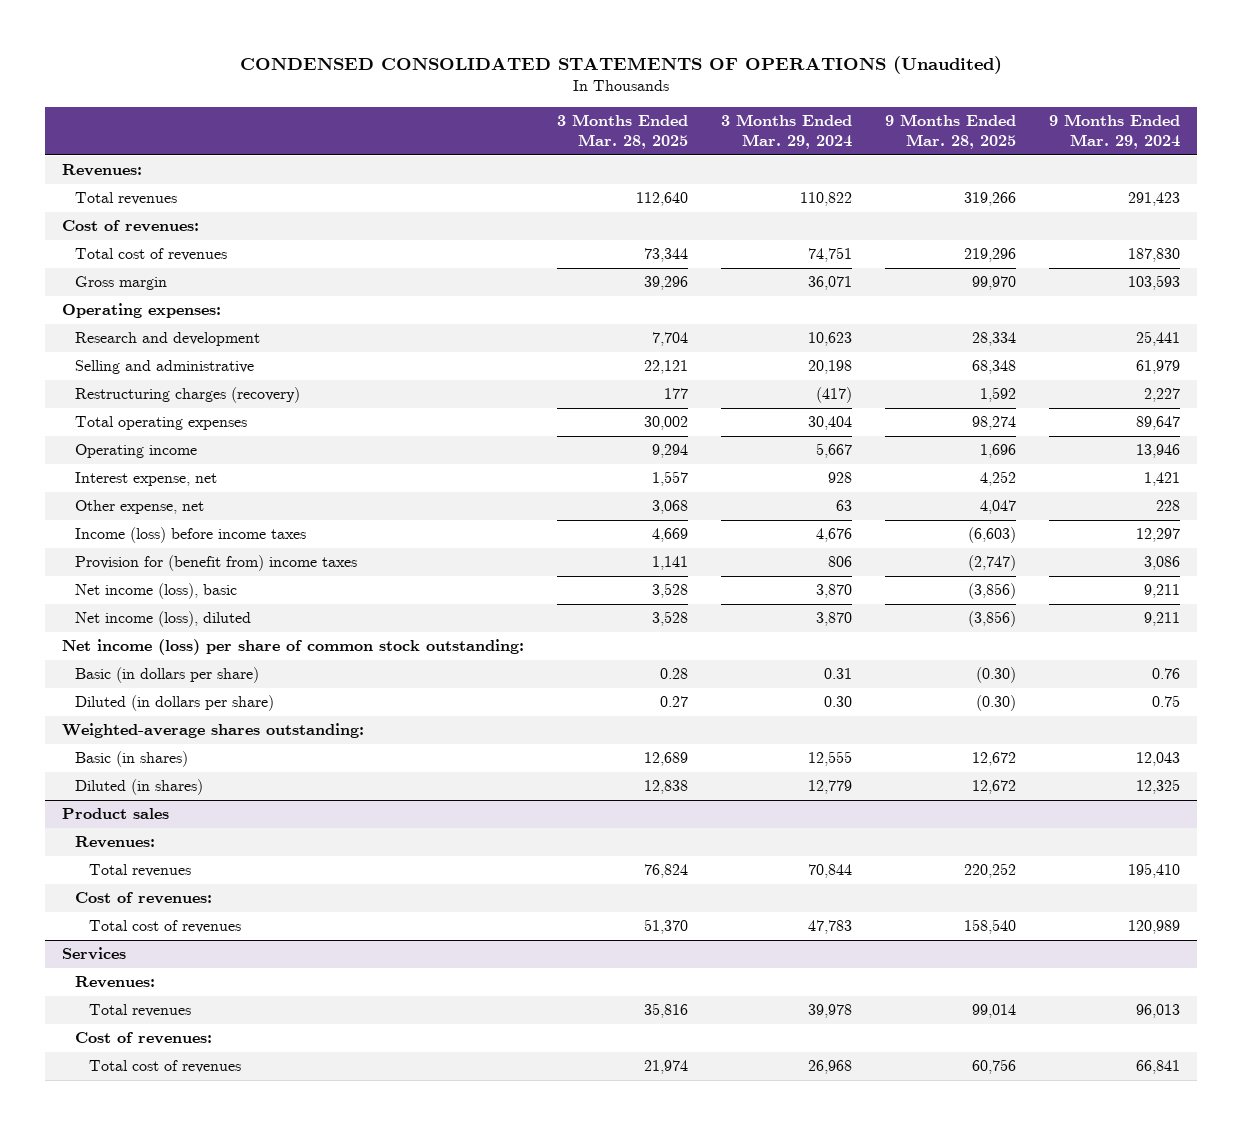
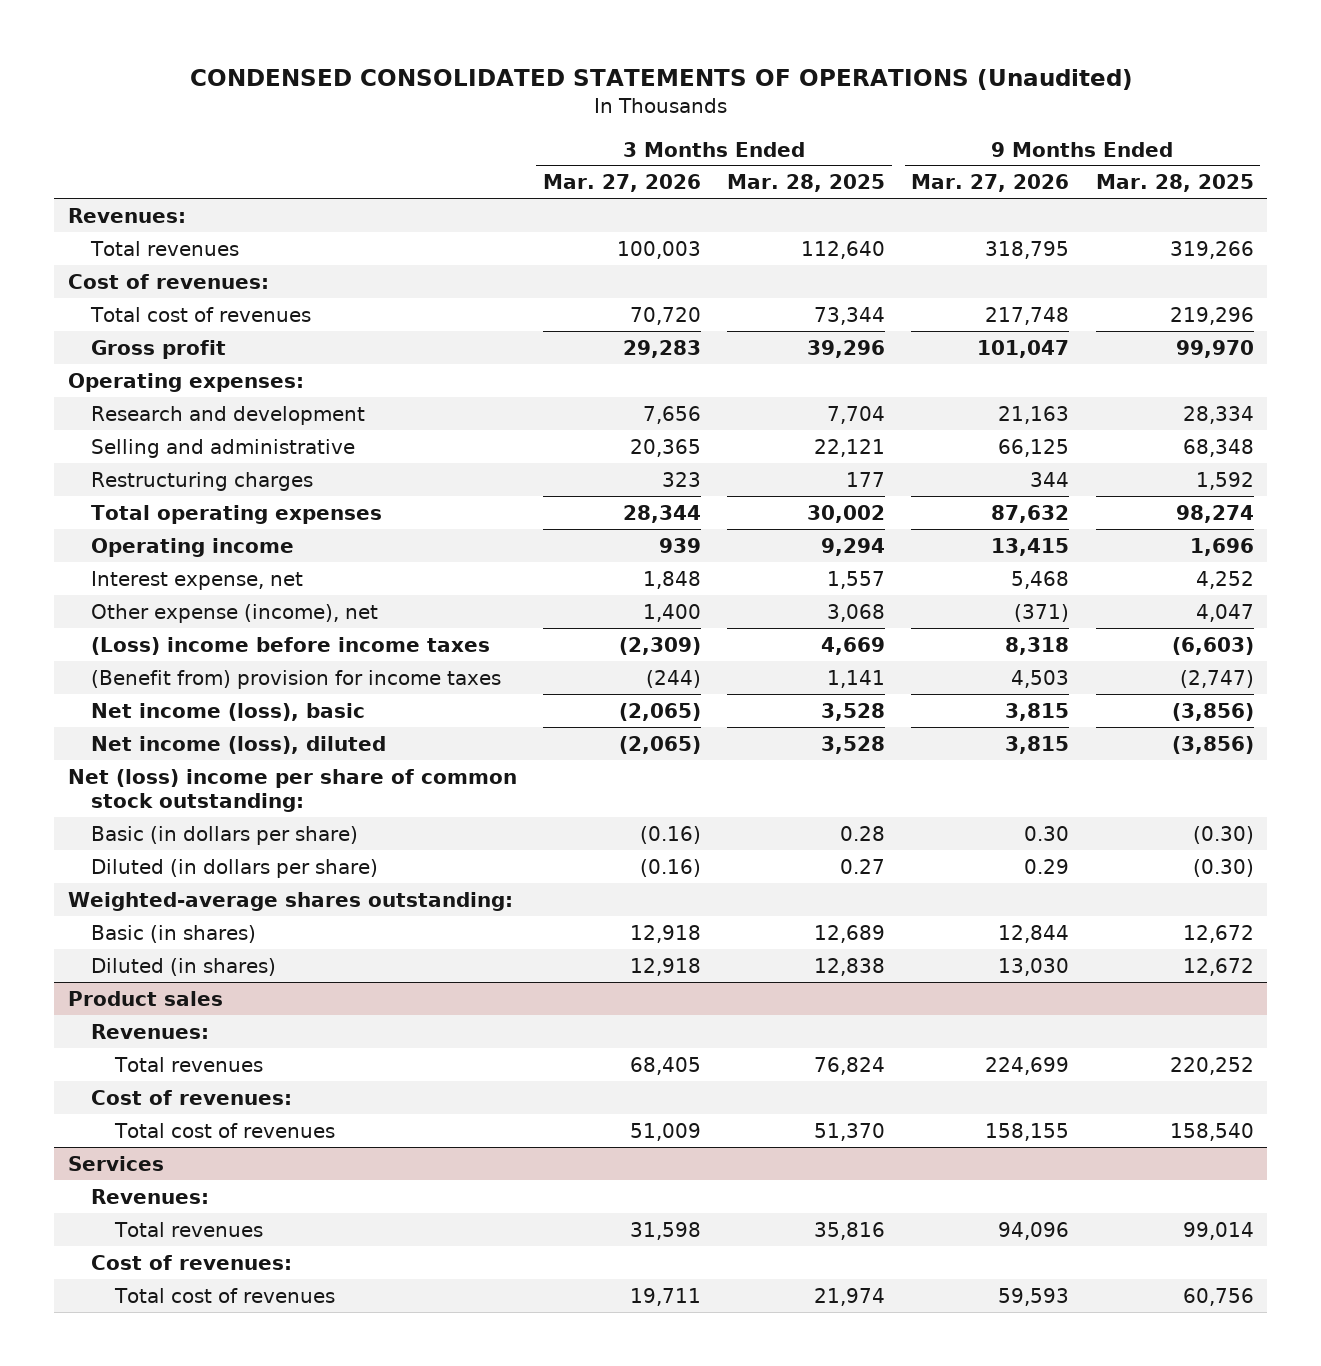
- | 3 Months Ended Mar. 28, 2025 | 3 Months Ended Mar. 29, 2024 | 9 Months Ended Mar. 28, 2025 | 9 Months Ended Mar. 29, 2024
+ | 3 Months Ended Mar. 27, 2026 | 3 Months Ended Mar. 28, 2025 | 9 Months Ended Mar. 27, 2026 | 9 Months Ended Mar. 28, 2025
- Gross margin | 39,296 | 36,071 | 99,970 | 103,593
+ Gross profit | 29,283 | 39,296 | 101,047 | 99,970
- Restructuring charges (recovery) | 177 | (417) | 1,592 | 2,227
+ Restructuring charges | 323 | 177 | 344 | 1,592
- Other expense, net | 3,068 | 63 | 4,047 | 228
- Income (loss) before income taxes | 4,669 | 4,676 | (6,603) | 12,297
- Provision for (benefit from) income taxes | 1,141 | 806 | (2,747) | 3,086
+ Other expense (income), net | 1,400 | 3,068 | (371) | 4,047
+ (Loss) income before income taxes | (2,309) | 4,669 | 8,318 | (6,603)
+ (Benefit from) provision for income taxes | (244) | 1,141 | 4,503 | (2,747)
- Net income (loss) per share of common stock outstanding:
+ Net (loss) income per share of common stock outstanding:

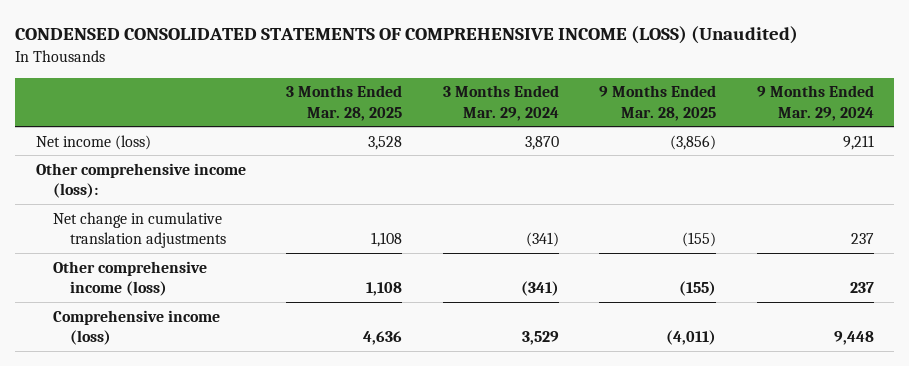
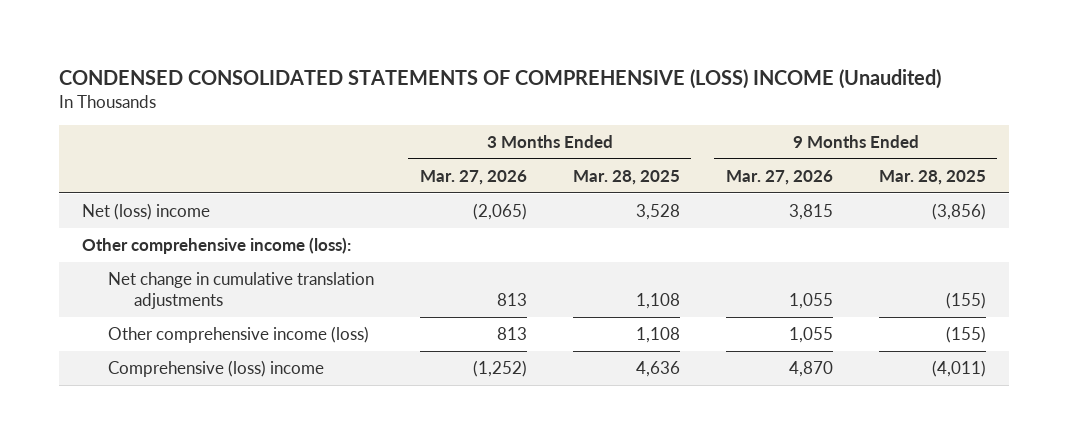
- CONDENSED CONSOLIDATED STATEMENTS OF COMPREHENSIVE INCOME (LOSS) (Unaudited)
+ CONDENSED CONSOLIDATED STATEMENTS OF COMPREHENSIVE (LOSS) INCOME (Unaudited)
- | 3 Months Ended Mar. 28, 2025 | 3 Months Ended Mar. 29, 2024 | 9 Months Ended Mar. 28, 2025 | 9 Months Ended Mar. 29, 2024
+ | 3 Months Ended Mar. 27, 2026 | 3 Months Ended Mar. 28, 2025 | 9 Months Ended Mar. 27, 2026 | 9 Months Ended Mar. 28, 2025
- Net income (loss) | 3,528 | 3,870 | (3,856) | 9,211
+ Net (loss) income | (2,065) | 3,528 | 3,815 | (3,856)
- Comprehensive income (loss) | 4,636 | 3,529 | (4,011) | 9,448
+ Comprehensive (loss) income | (1,252) | 4,636 | 4,870 | (4,011)

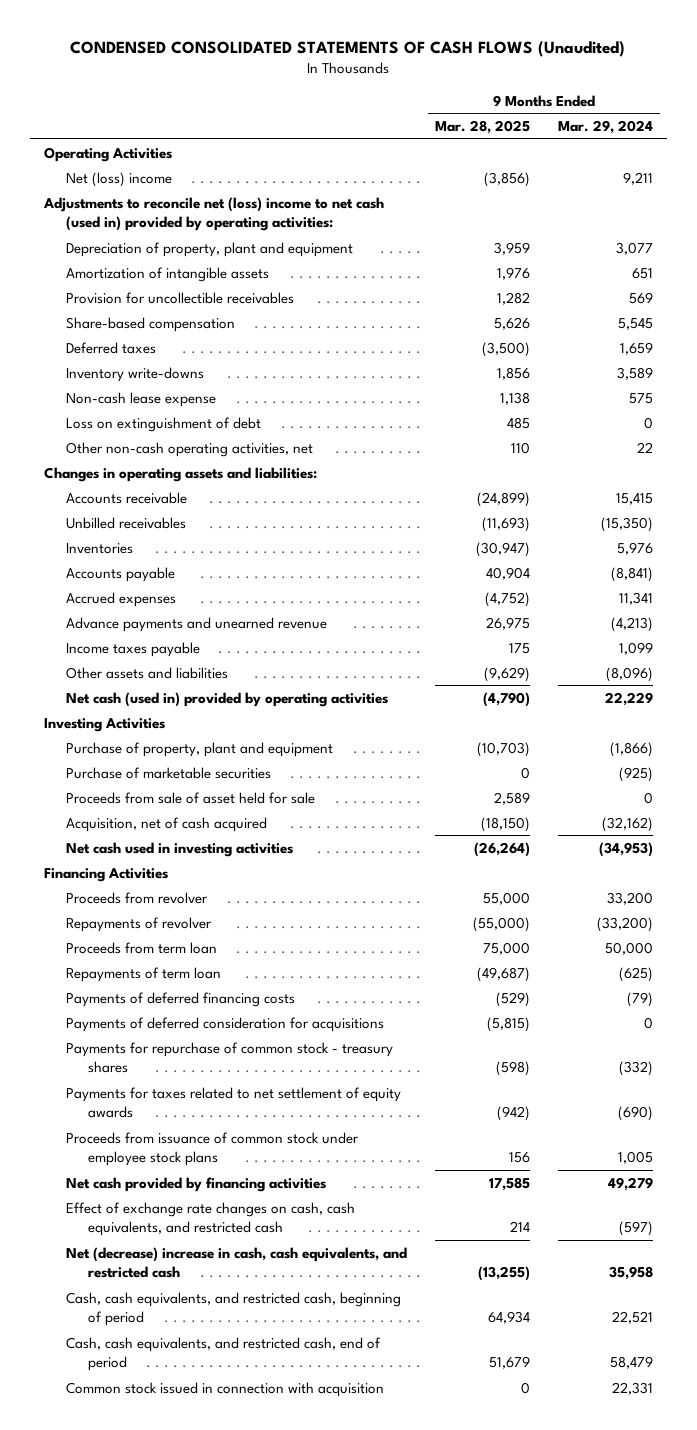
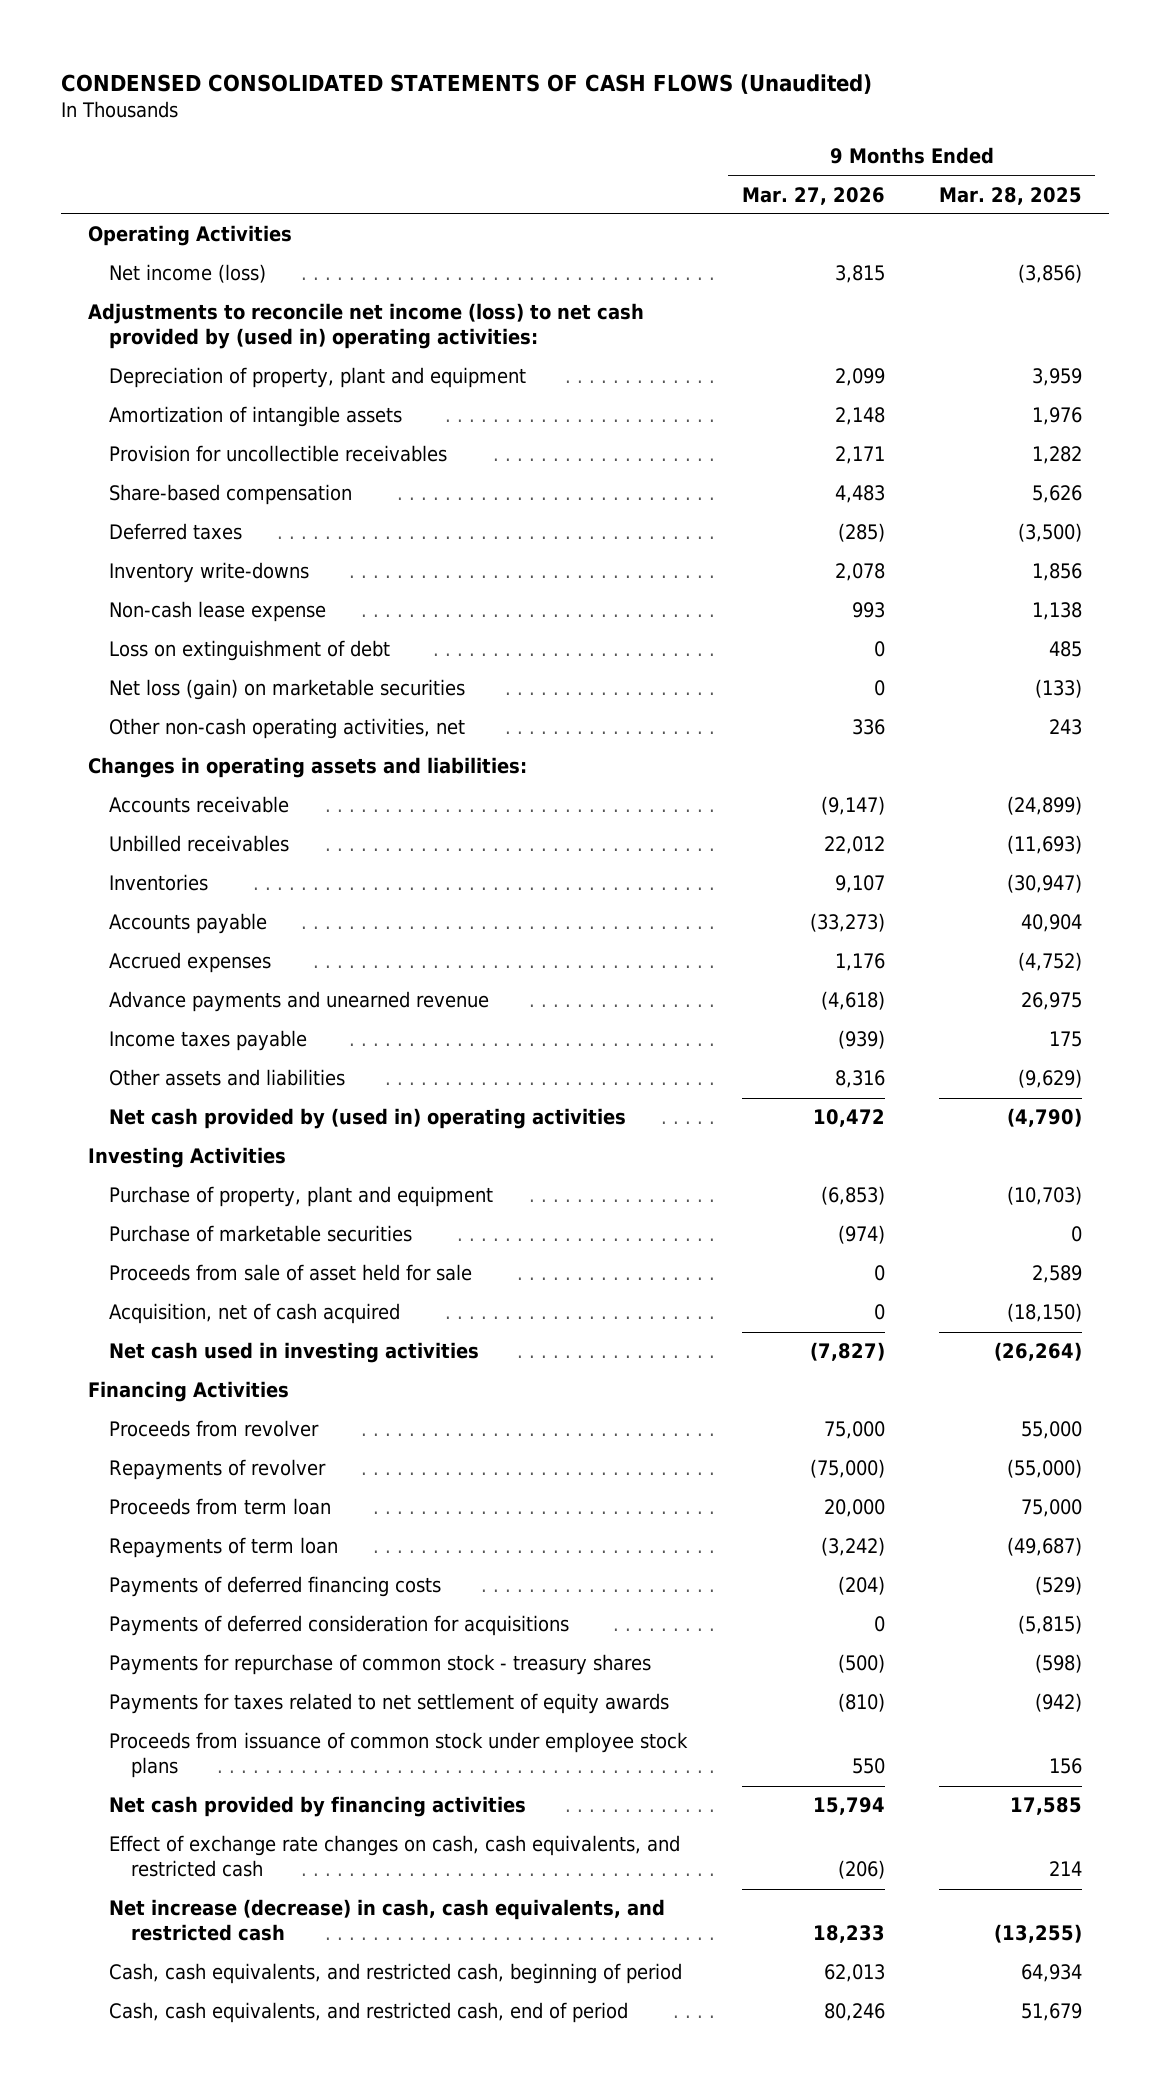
- | 9 Months Ended Mar. 28, 2025 | 9 Months Ended Mar. 29, 2024
+ | 9 Months Ended Mar. 27, 2026 | 9 Months Ended Mar. 28, 2025
- Net (loss) income | (3,856) | 9,211
- Adjustments to reconcile net (loss) income to net cash (used in) provided by operating activities:
+ Net income (loss) | 3,815 | (3,856)
+ Adjustments to reconcile net income (loss) to net cash provided by (used in) operating activities:
- Other non-cash operating activities, net | 110 | 22
+ Net loss (gain) on marketable securities | 0 | (133)
+ Other non-cash operating activities, net | 336 | 243
- Net cash (used in) provided by operating activities | (4,790) | 22,229
+ Net cash provided by (used in) operating activities | 10,472 | (4,790)
- Net (decrease) increase in cash, cash equivalents, and restricted cash | (13,255) | 35,958
+ Net increase (decrease) in cash, cash equivalents, and restricted cash | 18,233 | (13,255)
- Common stock issued in connection with acquisition | 0 | 22,331

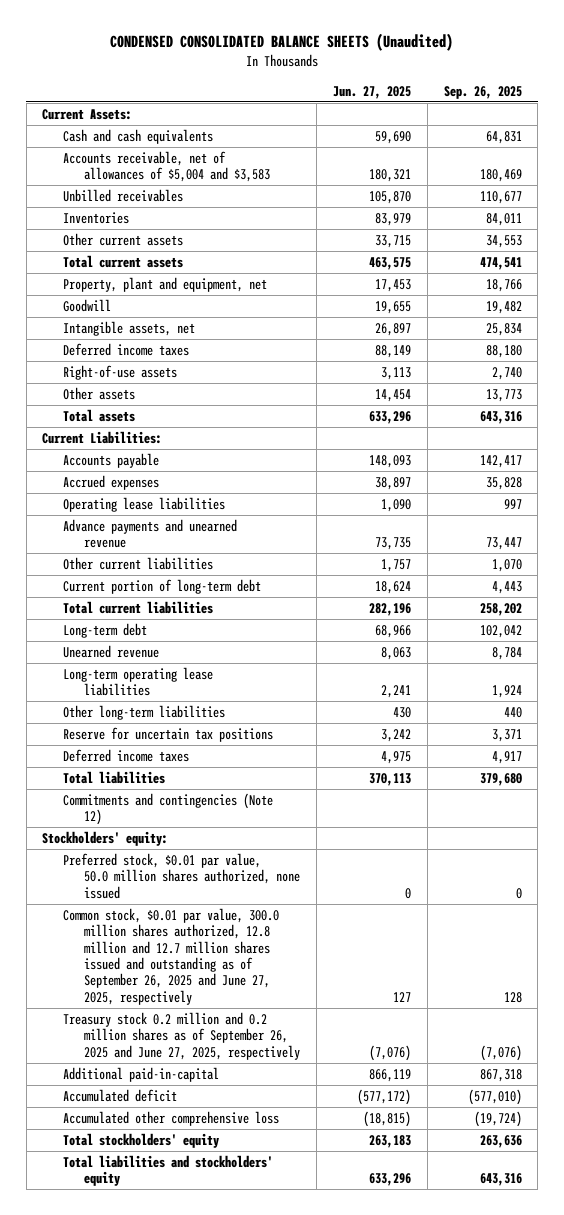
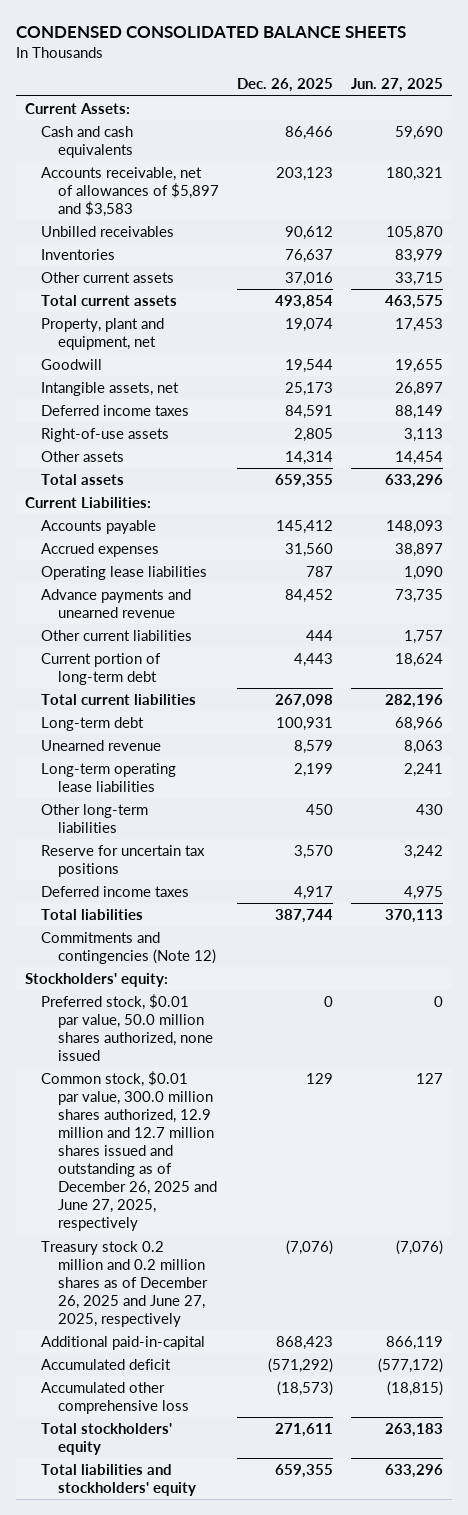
- CONDENSED CONSOLIDATED BALANCE SHEETS (Unaudited)
+ CONDENSED CONSOLIDATED BALANCE SHEETS
- | Jun. 27, 2025 | Sep. 26, 2025
+ | Dec. 26, 2025 | Jun. 27, 2025
- Accounts receivable, net of allowances of $5,004 and $3,583 | 180,321 | 180,469
+ Accounts receivable, net of allowances of $5,897 and $3,583 | 203,123 | 180,321
- Common stock, $0.01 par value, 300.0 million shares authorized, 12.8 million and 12.7 million shares issued and outstanding as of September 26, 2025 and June 27, 2025, respectively | 127 | 128
- Treasury stock 0.2 million and 0.2 million shares as of September 26, 2025 and June 27, 2025, respectively | (7,076) | (7,076)
+ Common stock, $0.01 par value, 300.0 million shares authorized, 12.9 million and 12.7 million shares issued and outstanding as of December 26, 2025 and June 27, 2025, respectively | 129 | 127
+ Treasury stock 0.2 million and 0.2 million shares as of December 26, 2025 and June 27, 2025, respectively | (7,076) | (7,076)

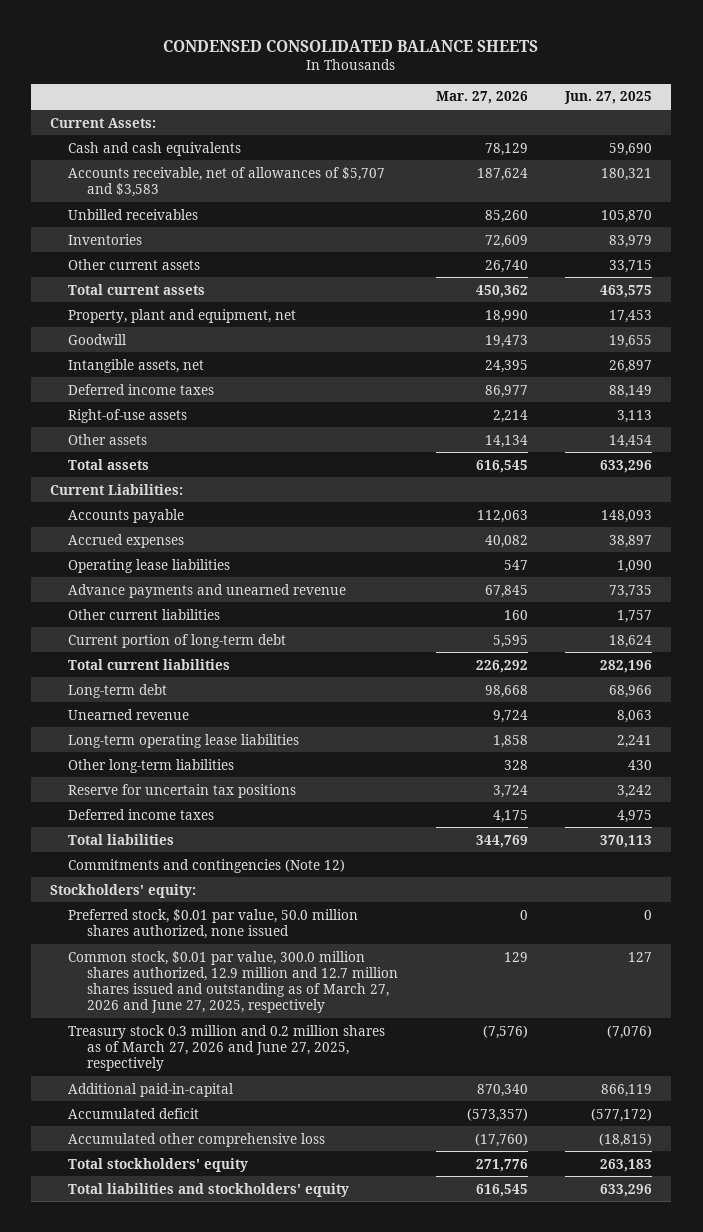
- | Dec. 26, 2025 | Jun. 27, 2025
+ | Mar. 27, 2026 | Jun. 27, 2025
- Accounts receivable, net of allowances of $5,897 and $3,583 | 203,123 | 180,321
+ Accounts receivable, net of allowances of $5,707 and $3,583 | 187,624 | 180,321
- Common stock, $0.01 par value, 300.0 million shares authorized, 12.9 million and 12.7 million shares issued and outstanding as of December 26, 2025 and June 27, 2025, respectively | 129 | 127
- Treasury stock 0.2 million and 0.2 million shares as of December 26, 2025 and June 27, 2025, respectively | (7,076) | (7,076)
+ Common stock, $0.01 par value, 300.0 million shares authorized, 12.9 million and 12.7 million shares issued and outstanding as of March 27, 2026 and June 27, 2025, respectively | 129 | 127
+ Treasury stock 0.3 million and 0.2 million shares as of March 27, 2026 and June 27, 2025, respectively | (7,576) | (7,076)

